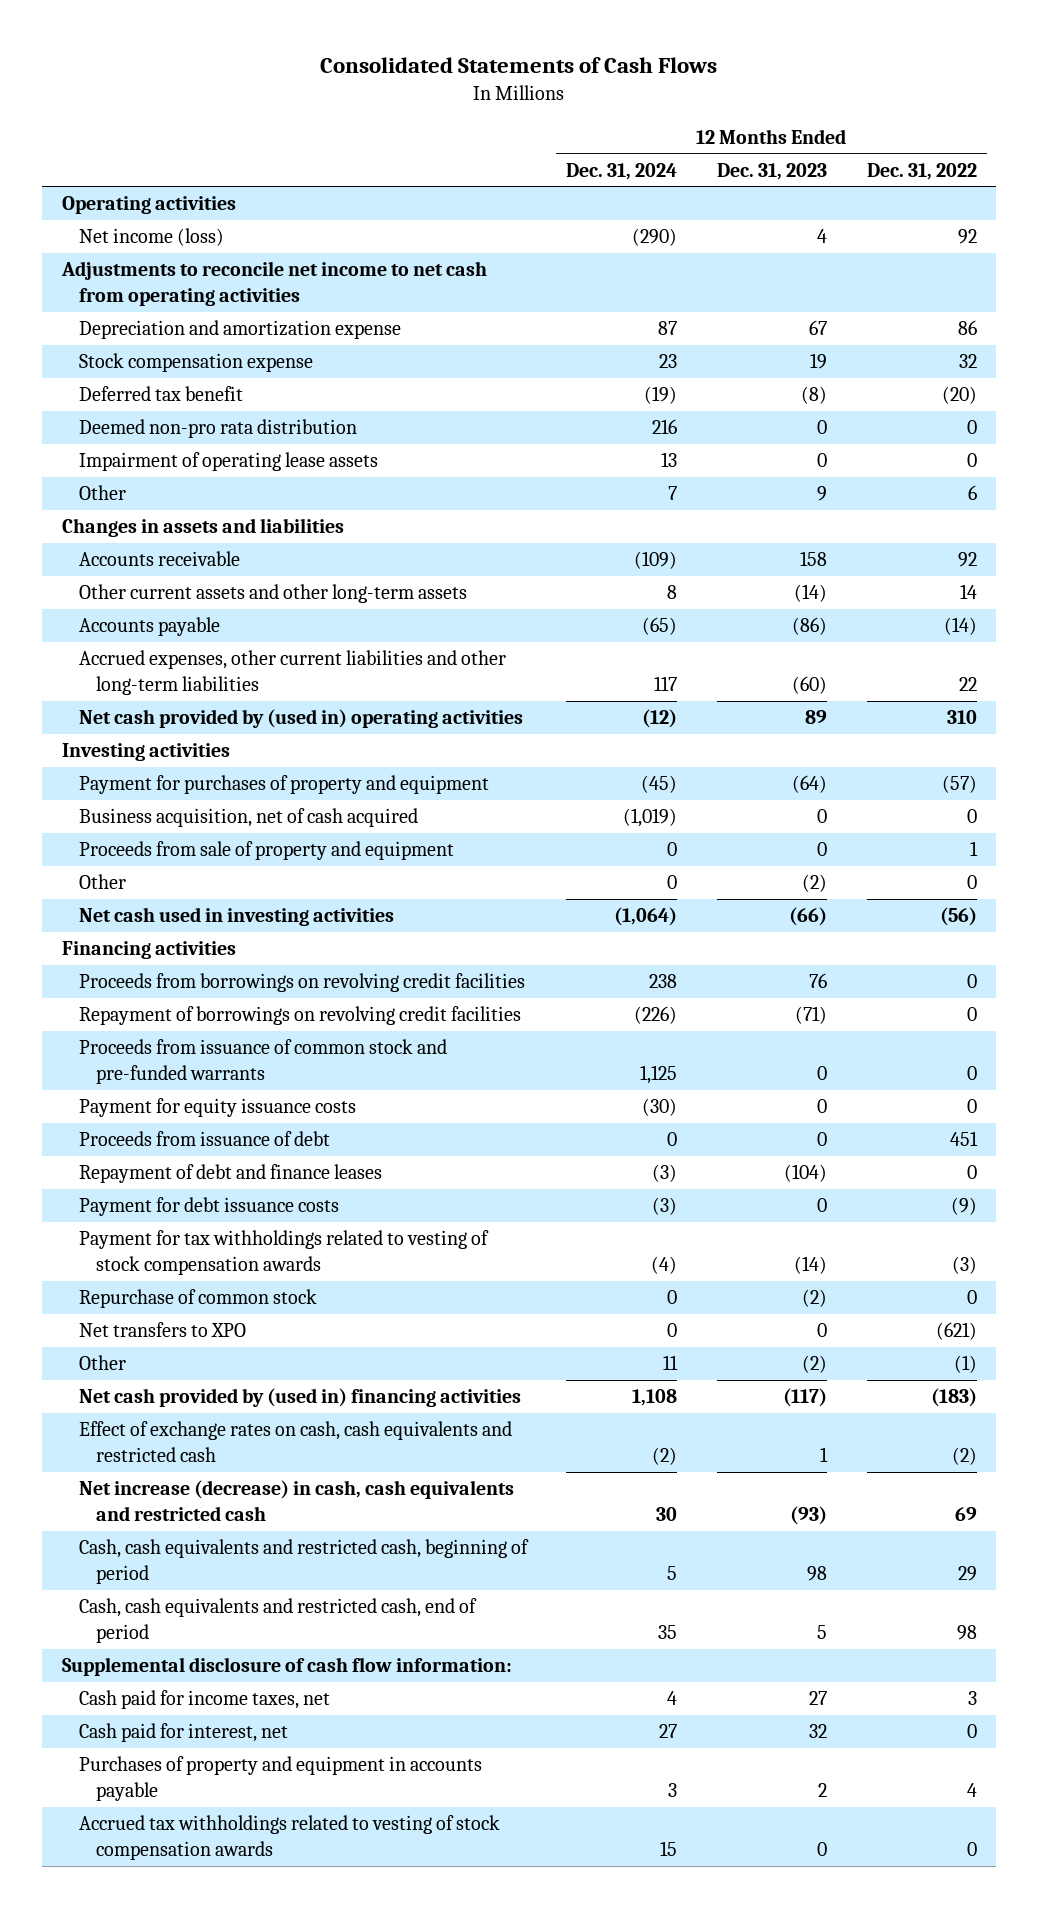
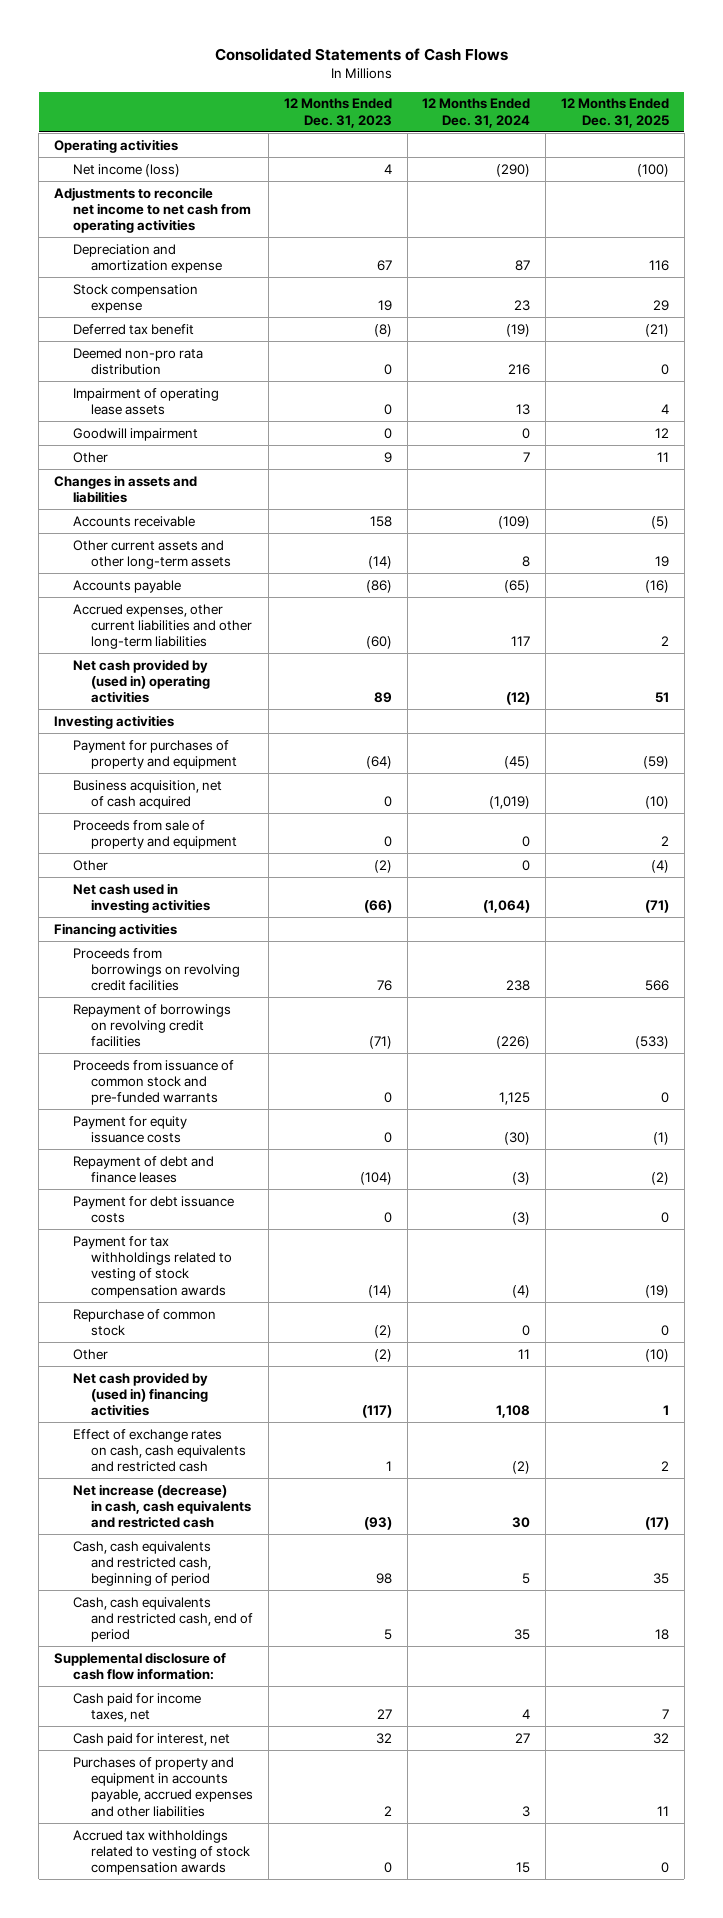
- | 12 Months Ended Dec. 31, 2024 | 12 Months Ended Dec. 31, 2023 | 12 Months Ended Dec. 31, 2022
+ | 12 Months Ended Dec. 31, 2023 | 12 Months Ended Dec. 31, 2024 | 12 Months Ended Dec. 31, 2025
+ Goodwill impairment | 0 | 0 | 12
- Proceeds from issuance of debt | 0 | 0 | 451
- Net transfers to XPO | 0 | 0 | (621)
- Purchases of property and equipment in accounts payable | 3 | 2 | 4
+ Purchases of property and equipment in accounts payable, accrued expenses and other liabilities | 2 | 3 | 11

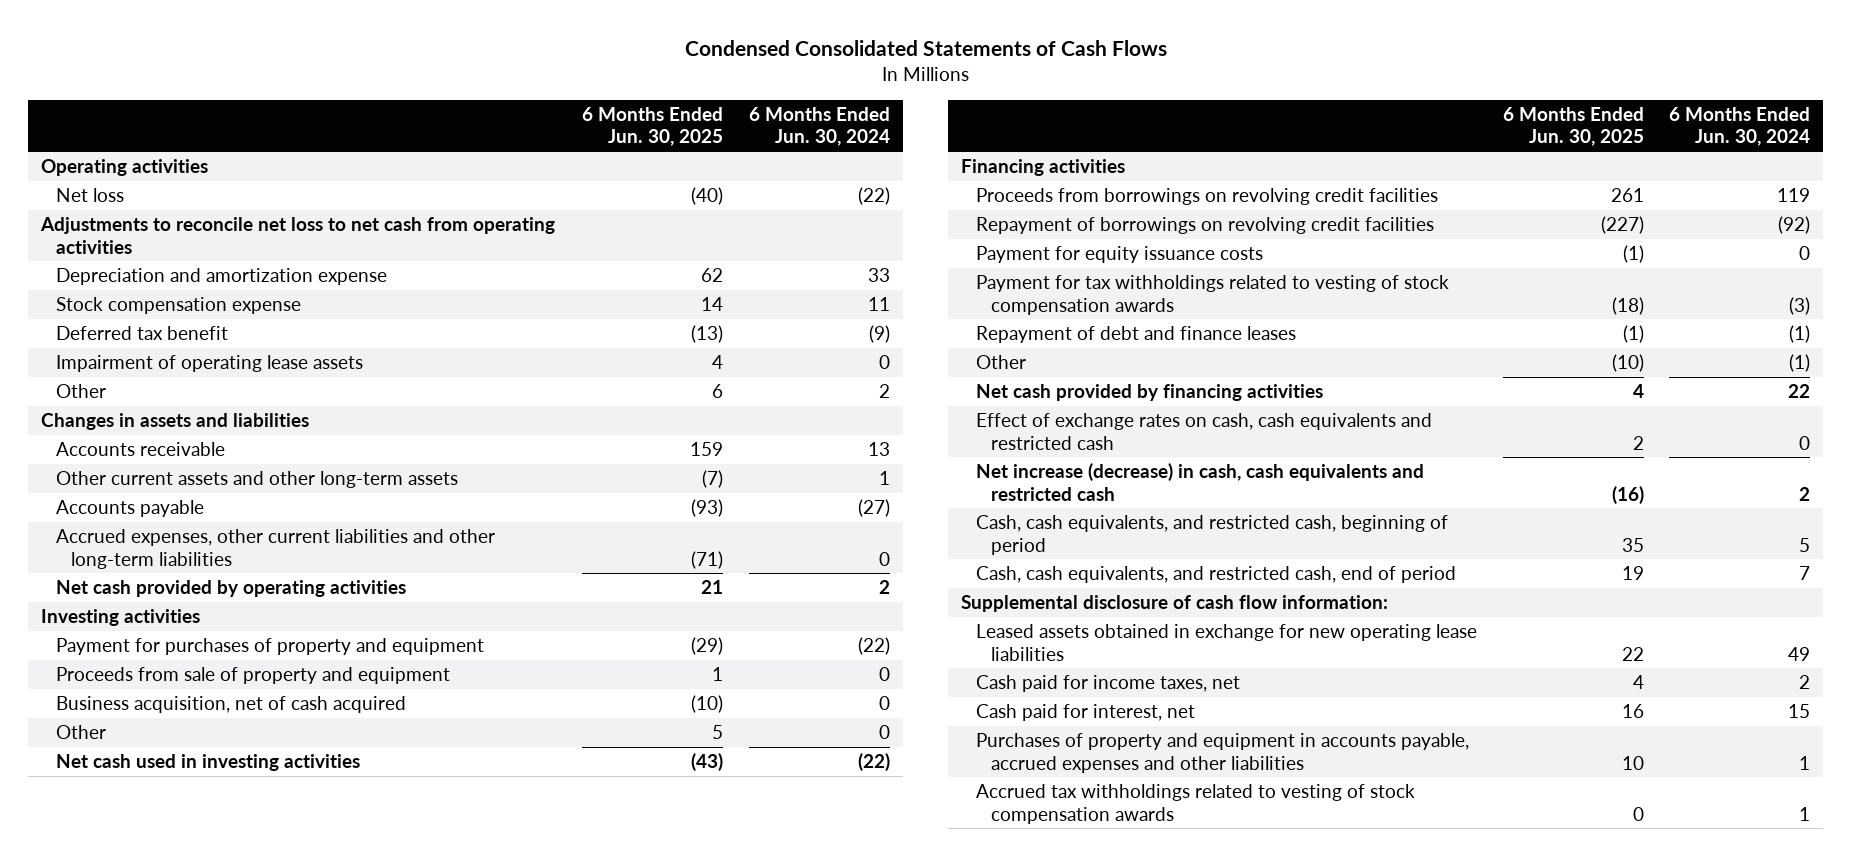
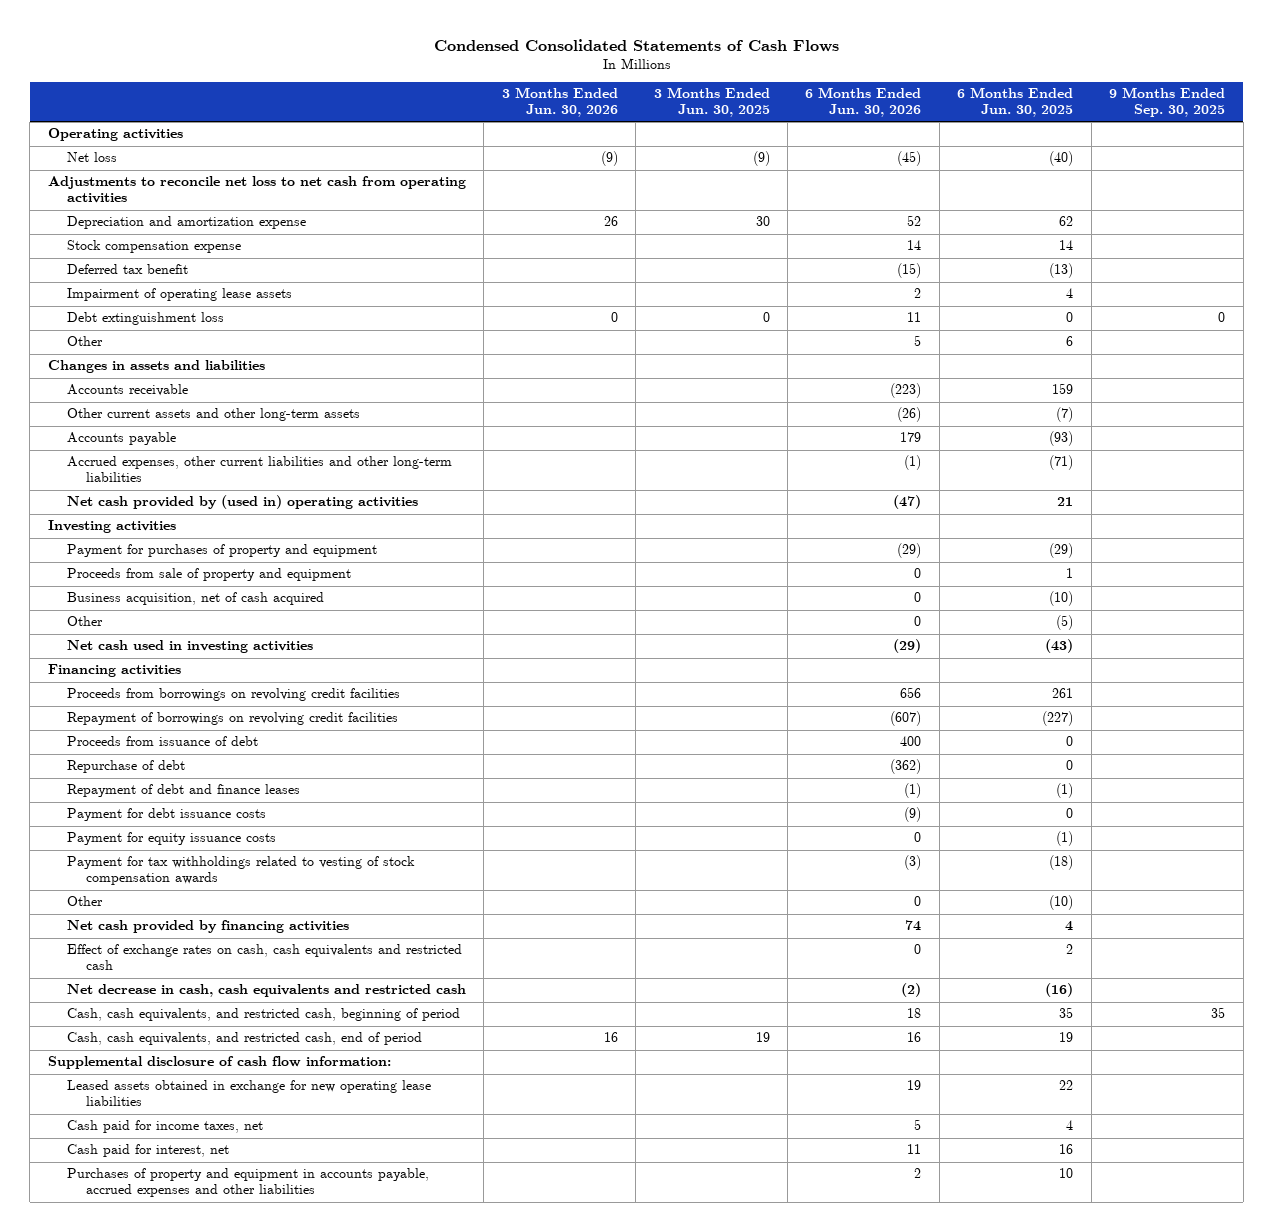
- | 6 Months Ended Jun. 30, 2025 | 6 Months Ended Jun. 30, 2024
+ | 3 Months Ended Jun. 30, 2026 | 3 Months Ended Jun. 30, 2025 | 6 Months Ended Jun. 30, 2026 | 6 Months Ended Jun. 30, 2025 | 9 Months Ended Sep. 30, 2025
+ Debt extinguishment loss | 0 | 0 | 11 | 0 | 0
- Net cash provided by operating activities | 21 | 2
+ Net cash provided by (used in) operating activities | | | (47) | 21 |
- Other | 5 | 0
+ Other | | | 0 | (5) |
+ Proceeds from issuance of debt | | | 400 | 0 |
+ Repurchase of debt | | | (362) | 0 |
moved up: Repayment of debt and finance leases | | | (1) | (1) |
+ Payment for debt issuance costs | | | (9) | 0 |
- Net increase (decrease) in cash, cash equivalents and restricted cash | (16) | 2
+ Net decrease in cash, cash equivalents and restricted cash | | | (2) | (16) |
- Accrued tax withholdings related to vesting of stock compensation awards | 0 | 1

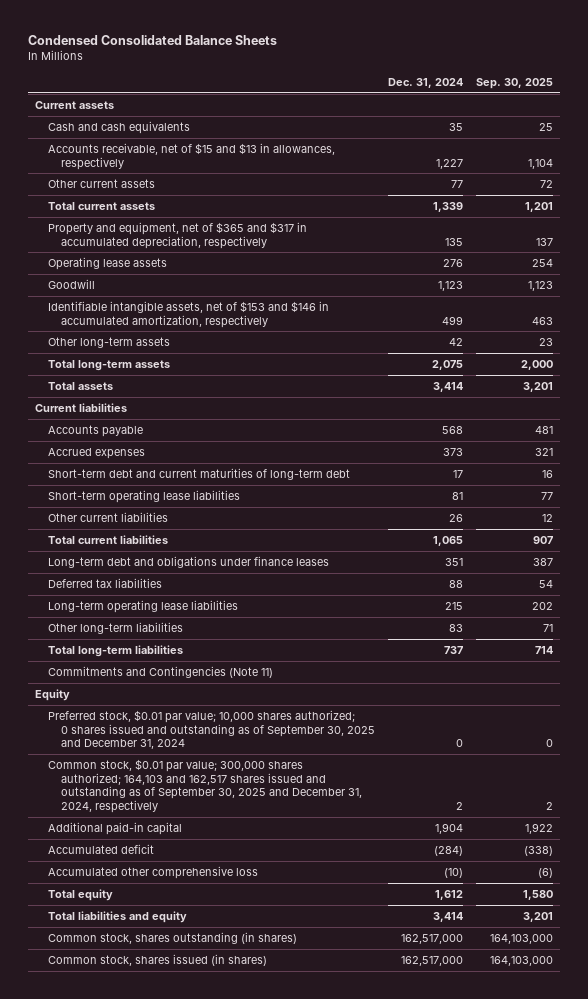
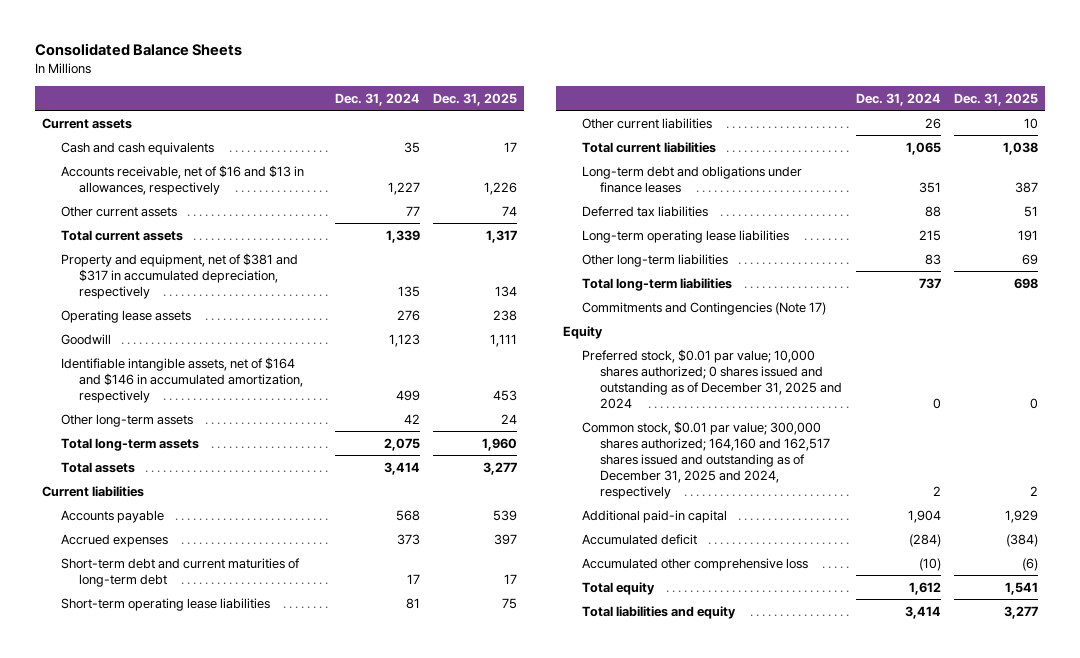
- Condensed Consolidated Balance Sheets
+ Consolidated Balance Sheets
- | Dec. 31, 2024 | Sep. 30, 2025
+ | Dec. 31, 2024 | Dec. 31, 2025
- Accounts receivable, net of $15 and $13 in allowances, respectively | 1,227 | 1,104
+ Accounts receivable, net of $16 and $13 in allowances, respectively | 1,227 | 1,226
- Property and equipment, net of $365 and $317 in accumulated depreciation, respectively | 135 | 137
+ Property and equipment, net of $381 and $317 in accumulated depreciation, respectively | 135 | 134
- Identifiable intangible assets, net of $153 and $146 in accumulated amortization, respectively | 499 | 463
+ Identifiable intangible assets, net of $164 and $146 in accumulated amortization, respectively | 499 | 453
- Commitments and Contingencies (Note 11)
+ Commitments and Contingencies (Note 17)
- Preferred stock, $0.01 par value; 10,000 shares authorized; 0 shares issued and outstanding as of September 30, 2025 and December 31, 2024 | 0 | 0
- Common stock, $0.01 par value; 300,000 shares authorized; 164,103 and 162,517 shares issued and outstanding as of September 30, 2025 and December 31, 2024, respectively | 2 | 2
+ Preferred stock, $0.01 par value; 10,000 shares authorized; 0 shares issued and outstanding as of December 31, 2025 and 2024 | 0 | 0
+ Common stock, $0.01 par value; 300,000 shares authorized; 164,160 and 162,517 shares issued and outstanding as of December 31, 2025 and 2024, respectively | 2 | 2
- Common stock, shares outstanding (in shares) | 162,517,000 | 164,103,000
- Common stock, shares issued (in shares) | 162,517,000 | 164,103,000

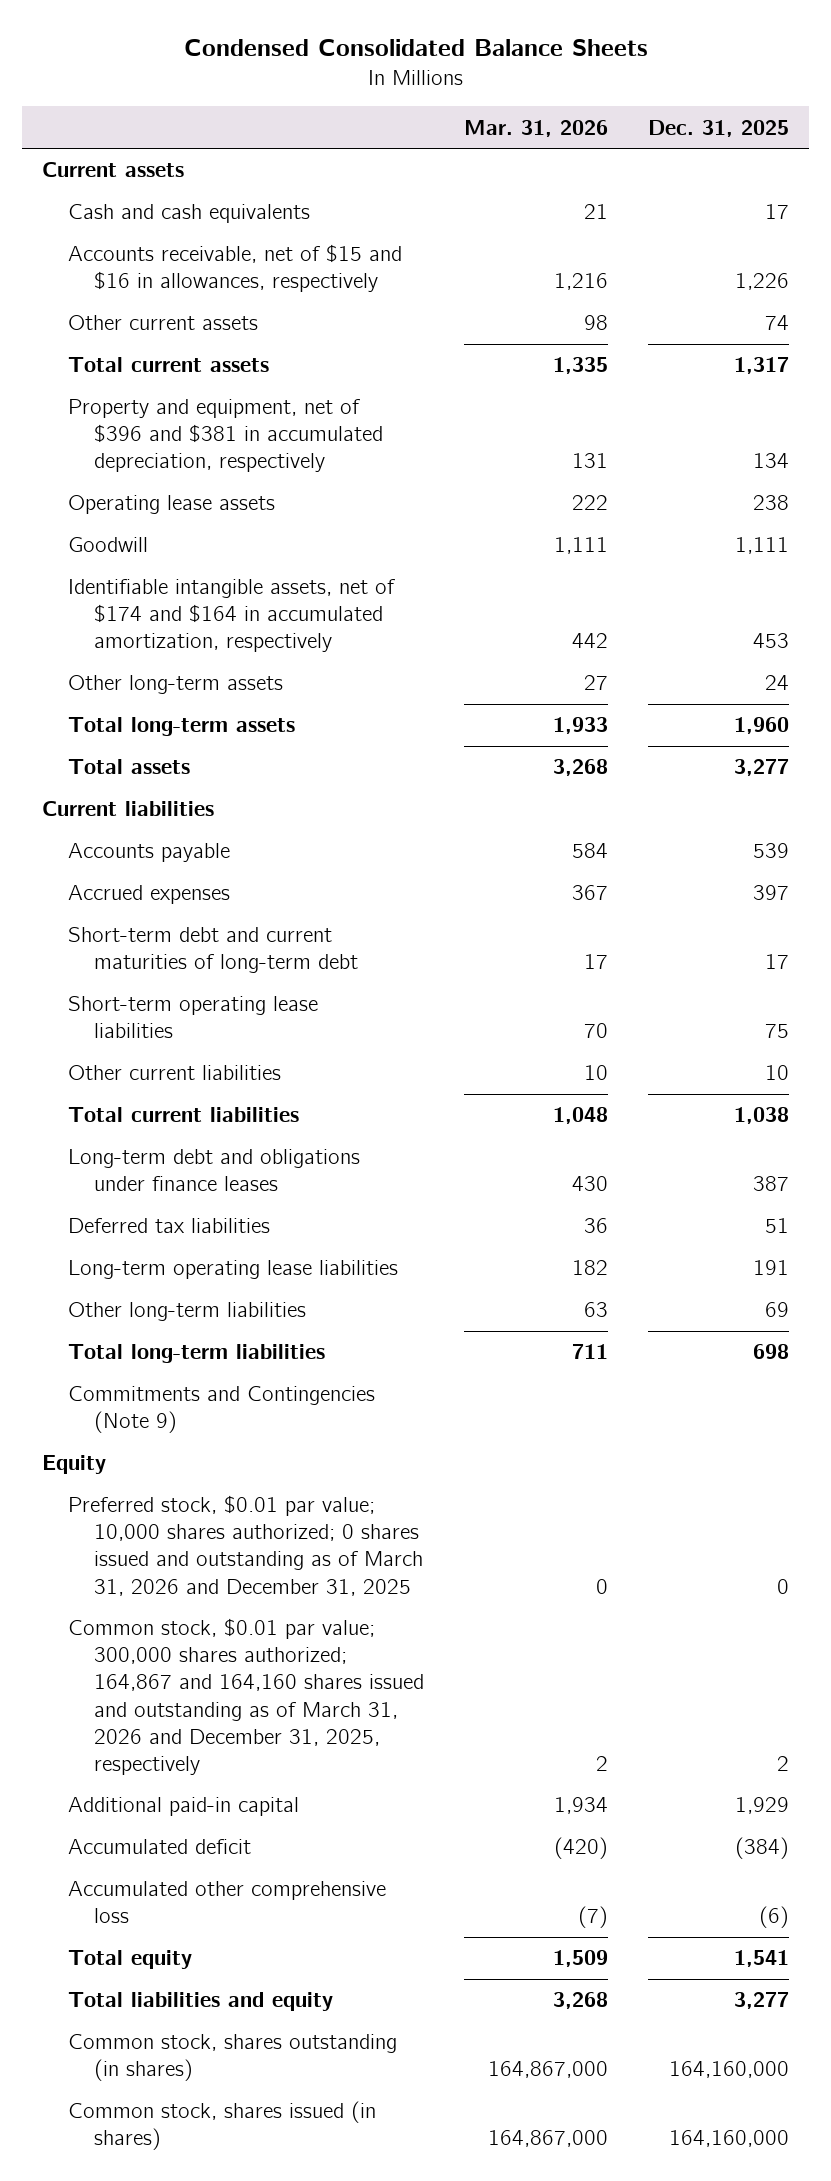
- Consolidated Balance Sheets
+ Condensed Consolidated Balance Sheets
- | Dec. 31, 2024 | Dec. 31, 2025
+ | Mar. 31, 2026 | Dec. 31, 2025
- Accounts receivable, net of $16 and $13 in allowances, respectively | 1,227 | 1,226
+ Accounts receivable, net of $15 and $16 in allowances, respectively | 1,216 | 1,226
- Property and equipment, net of $381 and $317 in accumulated depreciation, respectively | 135 | 134
+ Property and equipment, net of $396 and $381 in accumulated depreciation, respectively | 131 | 134
- Identifiable intangible assets, net of $164 and $146 in accumulated amortization, respectively | 499 | 453
+ Identifiable intangible assets, net of $174 and $164 in accumulated amortization, respectively | 442 | 453
- Commitments and Contingencies (Note 17)
+ Commitments and Contingencies (Note 9)
- Preferred stock, $0.01 par value; 10,000 shares authorized; 0 shares issued and outstanding as of December 31, 2025 and 2024 | 0 | 0
- Common stock, $0.01 par value; 300,000 shares authorized; 164,160 and 162,517 shares issued and outstanding as of December 31, 2025 and 2024, respectively | 2 | 2
+ Preferred stock, $0.01 par value; 10,000 shares authorized; 0 shares issued and outstanding as of March 31, 2026 and December 31, 2025 | 0 | 0
+ Common stock, $0.01 par value; 300,000 shares authorized; 164,867 and 164,160 shares issued and outstanding as of March 31, 2026 and December 31, 2025, respectively | 2 | 2
+ Common stock, shares outstanding (in shares) | 164,867,000 | 164,160,000
+ Common stock, shares issued (in shares) | 164,867,000 | 164,160,000

